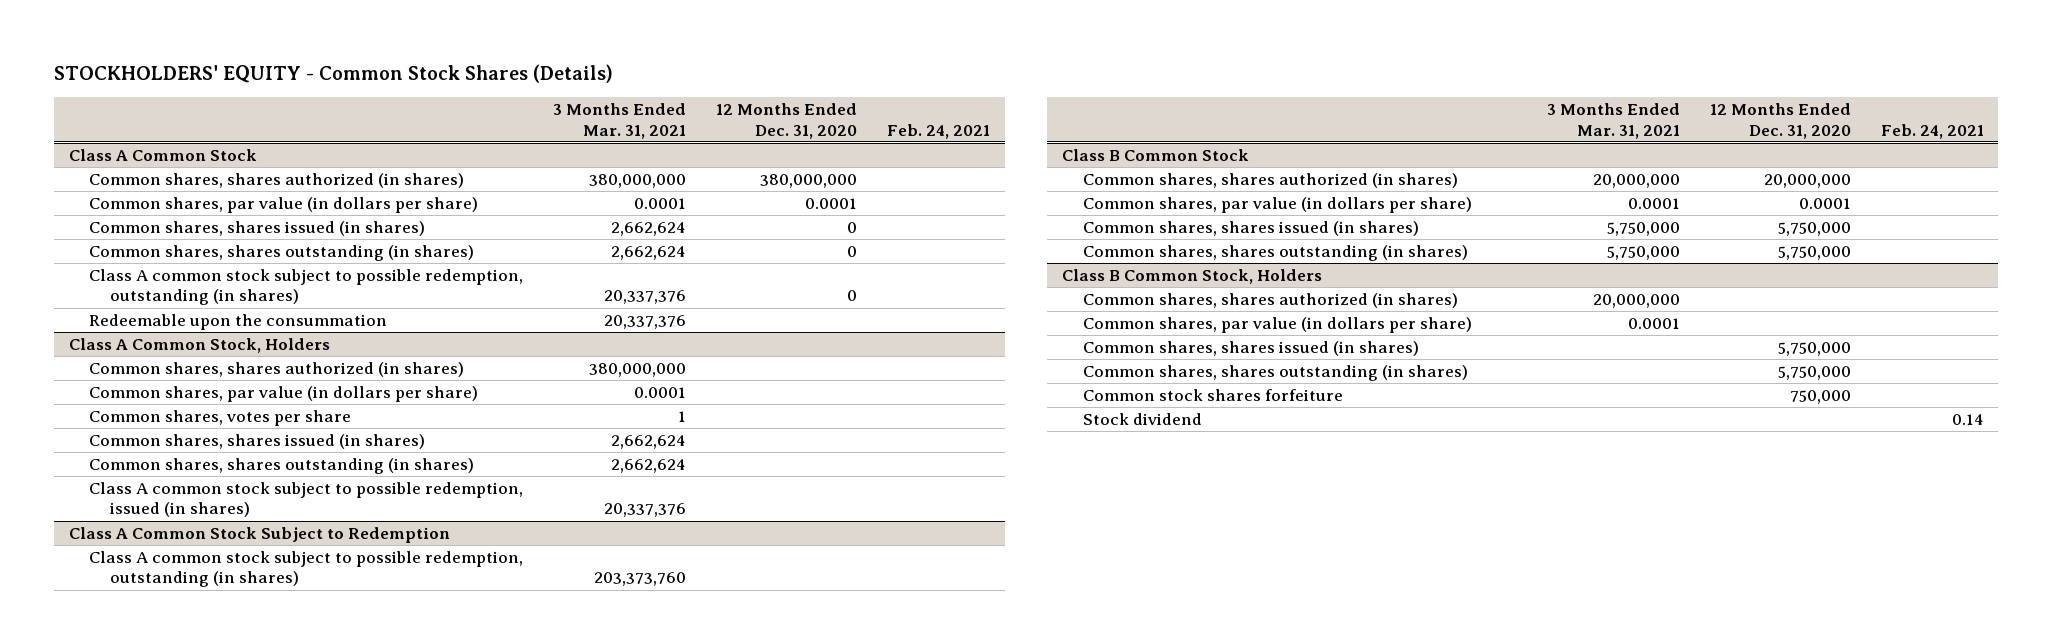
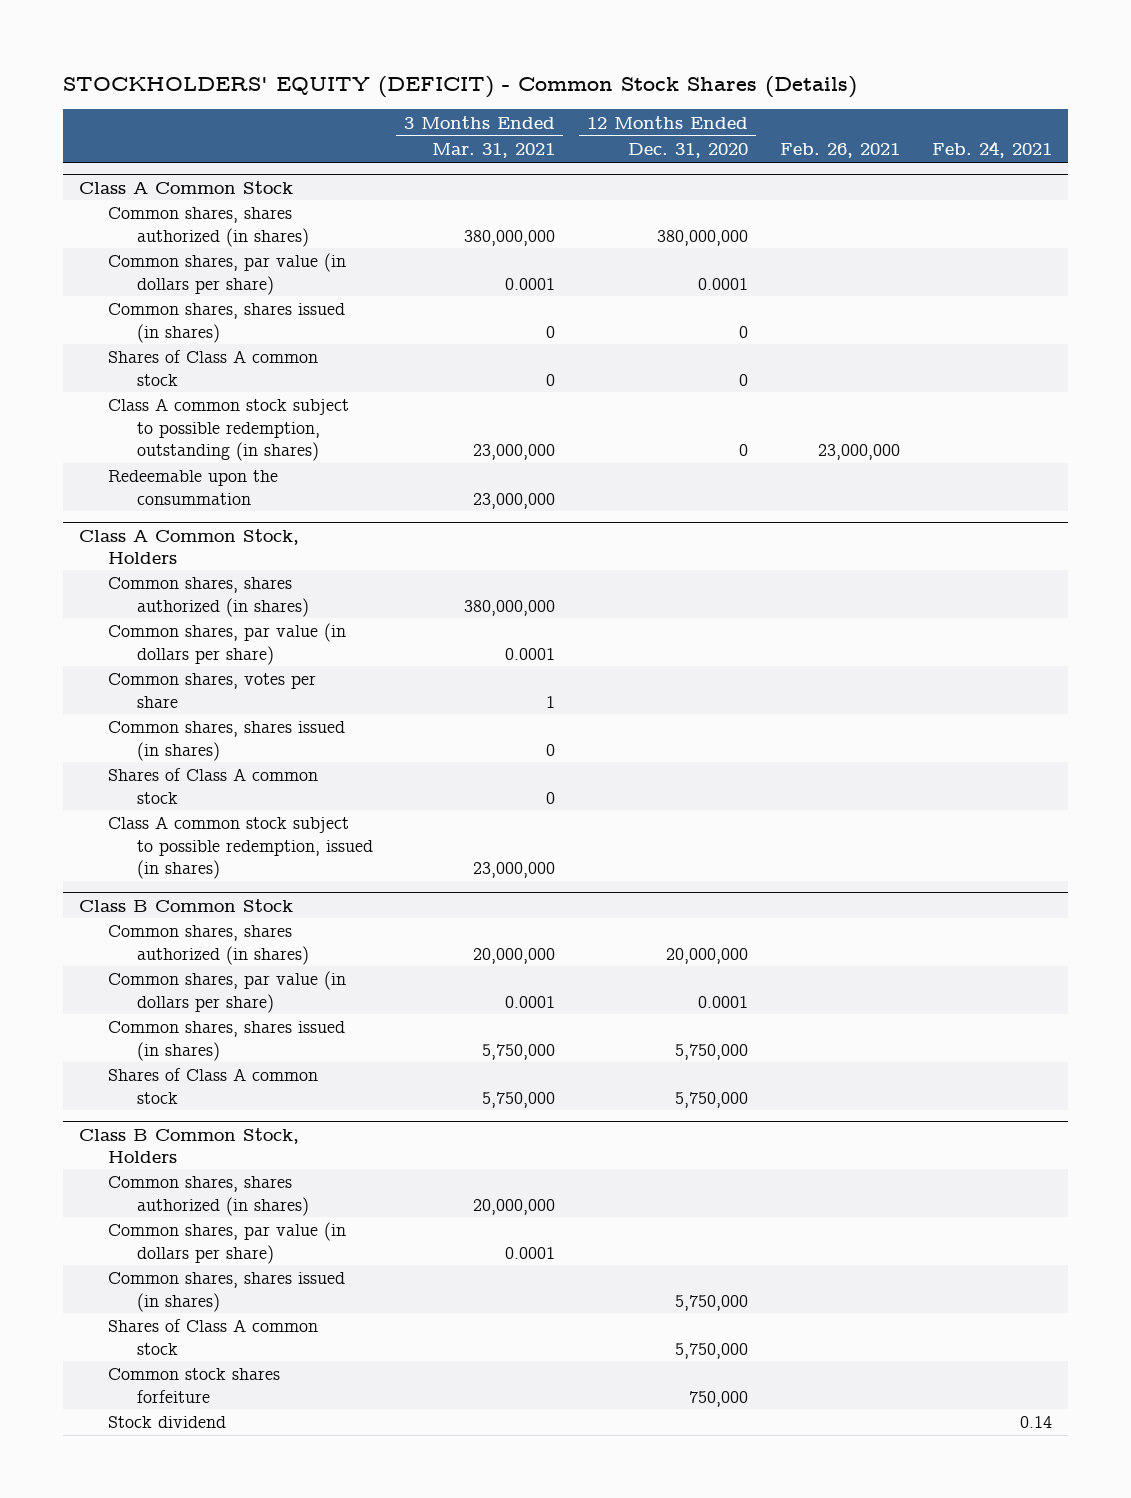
- STOCKHOLDERS' EQUITY - Common Stock Shares (Details)
+ STOCKHOLDERS' EQUITY (DEFICIT) - Common Stock Shares (Details)
- | 3 Months Ended Mar. 31, 2021 | 12 Months Ended Dec. 31, 2020 | Feb. 24, 2021
+ | 3 Months Ended Mar. 31, 2021 | 12 Months Ended Dec. 31, 2020 | Feb. 26, 2021 | Feb. 24, 2021
@ Class A Common Stock
- Common shares, shares issued (in shares) | 2,662,624 | 0 |
- Common shares, shares outstanding (in shares) | 2,662,624 | 0 |
- Class A common stock subject to possible redemption, outstanding (in shares) | 20,337,376 | 0 |
- Redeemable upon the consummation | 20,337,376 | |
+ Common shares, shares issued (in shares) | 0 | 0 | |
+ Shares of Class A common stock | 0 | 0 | |
+ Class A common stock subject to possible redemption, outstanding (in shares) | 23,000,000 | 0 | 23,000,000 |
+ Redeemable upon the consummation | 23,000,000 | | |
@ Class A Common Stock, Holders
- Common shares, shares issued (in shares) | 2,662,624 | |
- Common shares, shares outstanding (in shares) | 2,662,624 | |
- Class A common stock subject to possible redemption, issued (in shares) | 20,337,376 | |
- Class A Common Stock Subject to Redemption
- Class A common stock subject to possible redemption, outstanding (in shares) | 203,373,760 | |
@ Class A Common Stock, Holders
+ Common shares, shares issued (in shares) | 0 | | |
+ Shares of Class A common stock | 0 | | |
+ Class A common stock subject to possible redemption, issued (in shares) | 23,000,000 | | |
@ Class B Common Stock
- Common shares, shares outstanding (in shares) | 5,750,000 | 5,750,000 |
+ Shares of Class A common stock | 5,750,000 | 5,750,000 | |
@ Class B Common Stock, Holders
- Common shares, shares outstanding (in shares) | | 5,750,000 |
+ Shares of Class A common stock | | 5,750,000 | |

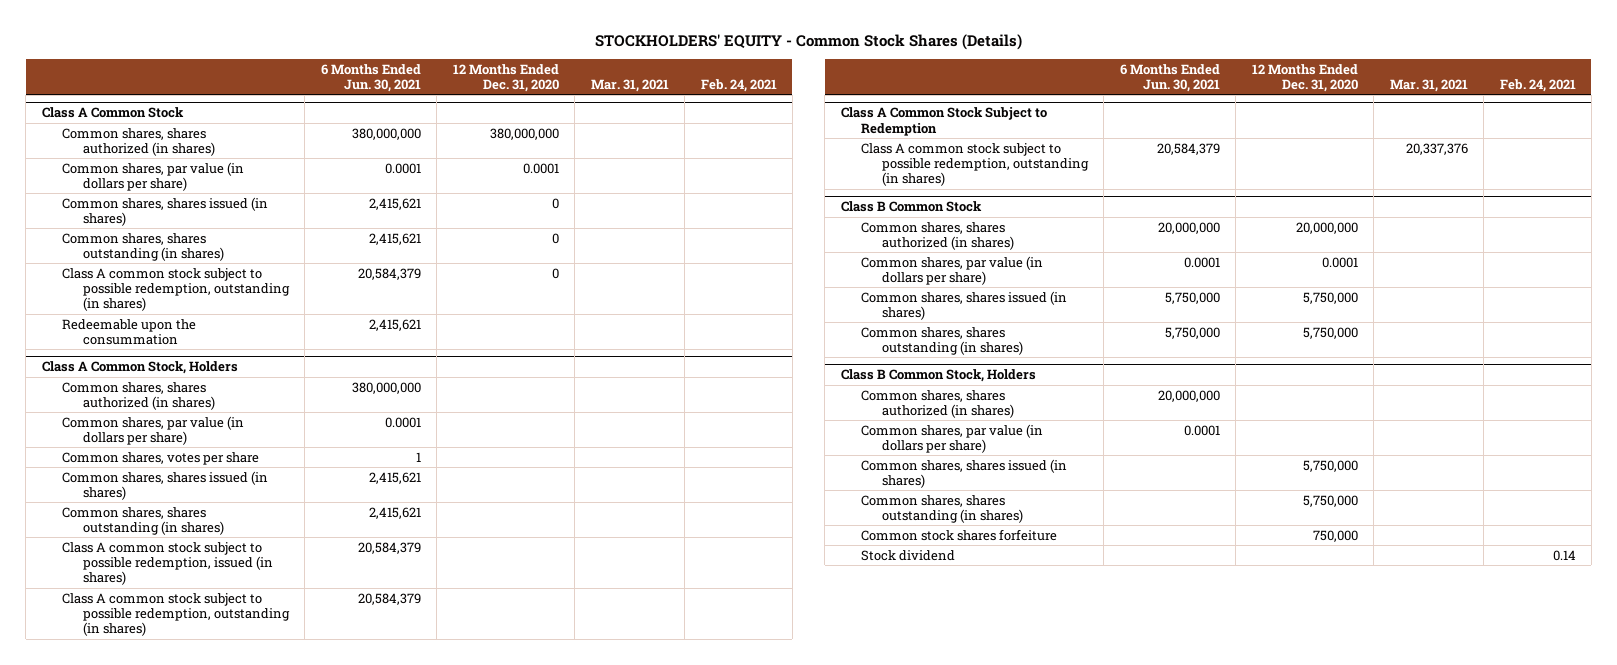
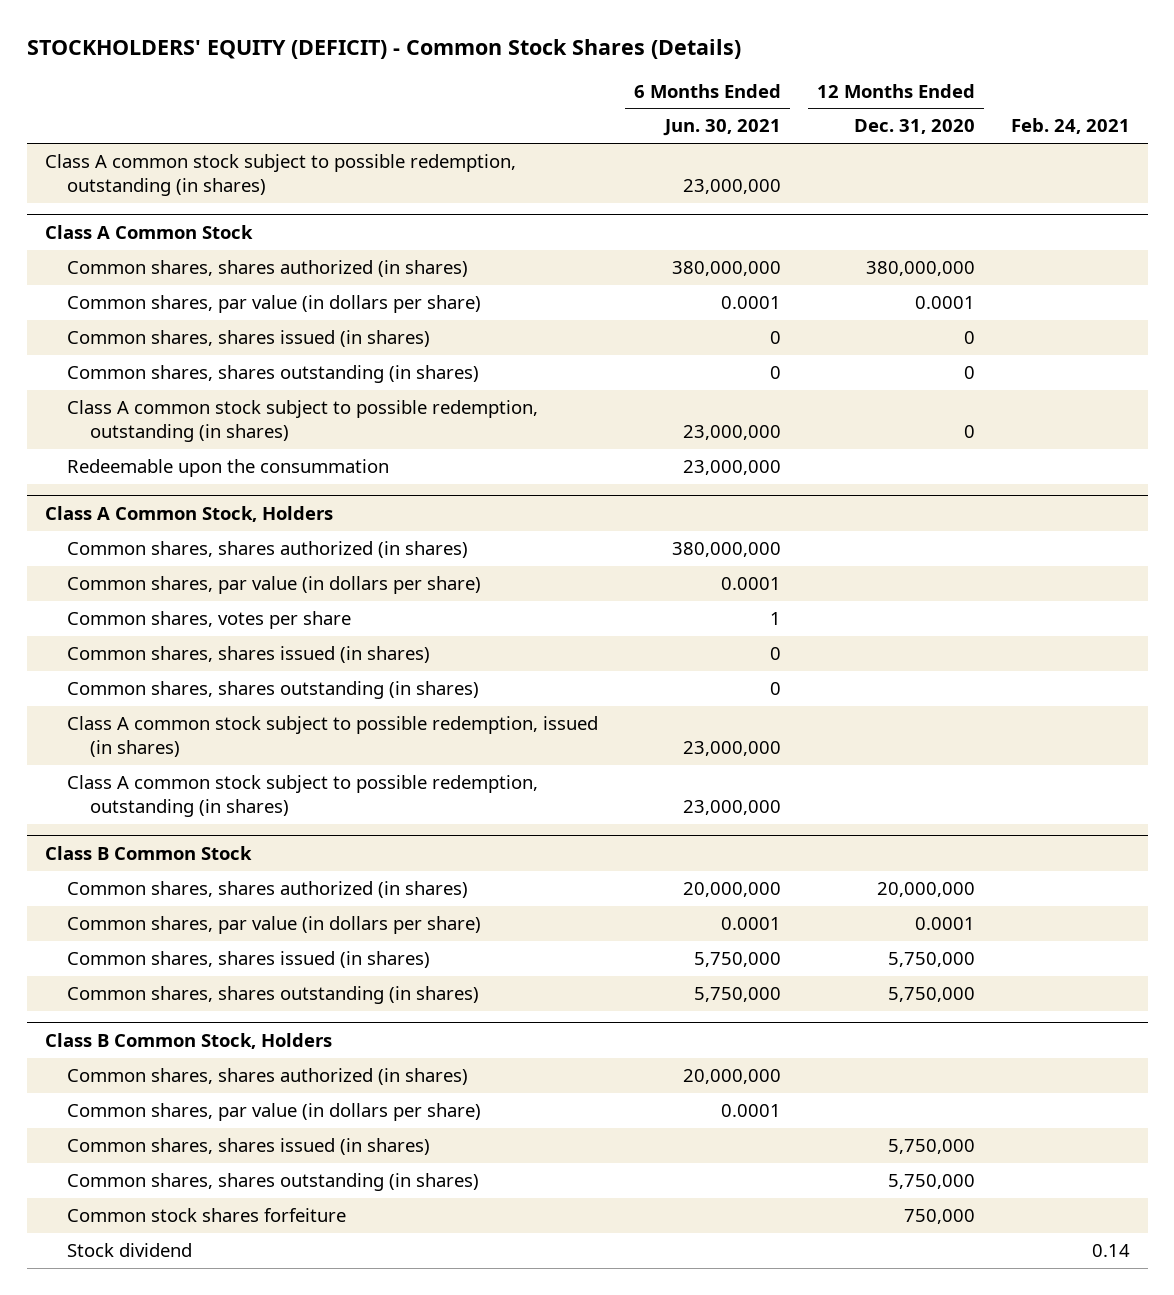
- STOCKHOLDERS' EQUITY - Common Stock Shares (Details)
+ STOCKHOLDERS' EQUITY (DEFICIT) - Common Stock Shares (Details)
- | 6 Months Ended Jun. 30, 2021 | 12 Months Ended Dec. 31, 2020 | Mar. 31, 2021 | Feb. 24, 2021
+ | 6 Months Ended Jun. 30, 2021 | 12 Months Ended Dec. 31, 2020 | Feb. 24, 2021
+ Class A common stock subject to possible redemption, outstanding (in shares) | 23,000,000 | |
@ Class A Common Stock
- Common shares, shares issued (in shares) | 2,415,621 | 0 | |
- Common shares, shares outstanding (in shares) | 2,415,621 | 0 | |
- Class A common stock subject to possible redemption, outstanding (in shares) | 20,584,379 | 0 | |
- Redeemable upon the consummation | 2,415,621 | | |
+ Common shares, shares issued (in shares) | 0 | 0 |
+ Common shares, shares outstanding (in shares) | 0 | 0 |
+ Class A common stock subject to possible redemption, outstanding (in shares) | 23,000,000 | 0 |
+ Redeemable upon the consummation | 23,000,000 | |
@ Class A Common Stock, Holders
- Common shares, shares issued (in shares) | 2,415,621 | | |
- Common shares, shares outstanding (in shares) | 2,415,621 | | |
- Class A common stock subject to possible redemption, issued (in shares) | 20,584,379 | | |
- Class A common stock subject to possible redemption, outstanding (in shares) | 20,584,379 | | |
- Class A Common Stock Subject to Redemption
- Class A common stock subject to possible redemption, outstanding (in shares) | 20,584,379 | | 20,337,376 |
@ Class A Common Stock, Holders
+ Common shares, shares issued (in shares) | 0 | |
+ Common shares, shares outstanding (in shares) | 0 | |
+ Class A common stock subject to possible redemption, issued (in shares) | 23,000,000 | |
+ Class A common stock subject to possible redemption, outstanding (in shares) | 23,000,000 | |

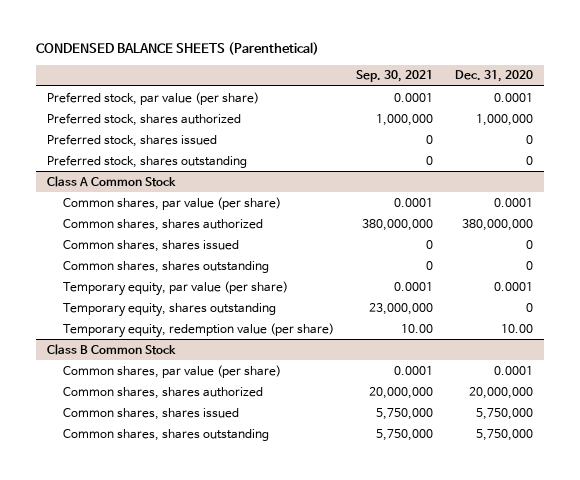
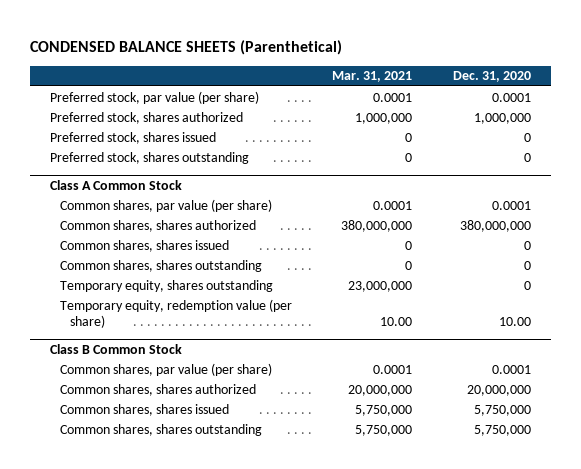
- | Sep. 30, 2021 | Dec. 31, 2020
+ | Mar. 31, 2021 | Dec. 31, 2020
@ Class A Common Stock
- Temporary equity, par value (per share) | 0.0001 | 0.0001

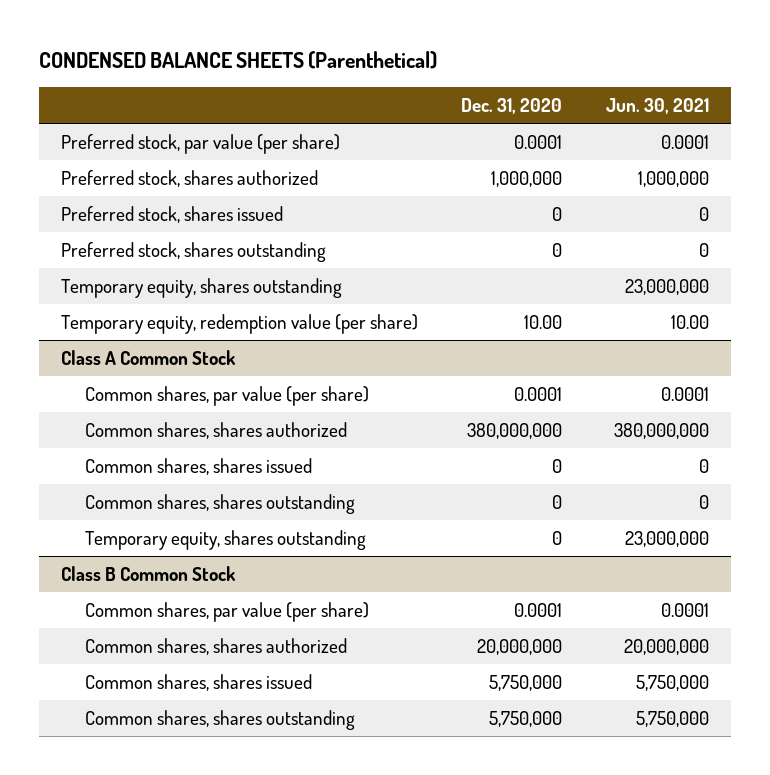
- | Mar. 31, 2021 | Dec. 31, 2020
+ | Dec. 31, 2020 | Jun. 30, 2021
+ Temporary equity, shares outstanding | | 23,000,000
+ Temporary equity, redemption value (per share) | 10.00 | 10.00
@ Class A Common Stock
- Temporary equity, redemption value (per share) | 10.00 | 10.00

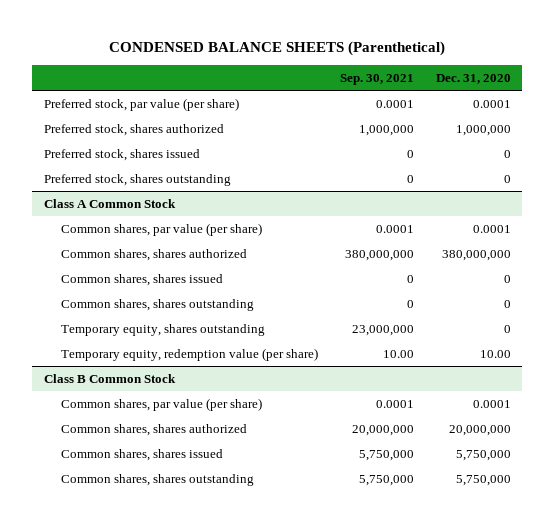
- | Dec. 31, 2020 | Jun. 30, 2021
+ | Sep. 30, 2021 | Dec. 31, 2020
- Temporary equity, shares outstanding | | 23,000,000
- Temporary equity, redemption value (per share) | 10.00 | 10.00
@ Class A Common Stock
+ Temporary equity, redemption value (per share) | 10.00 | 10.00

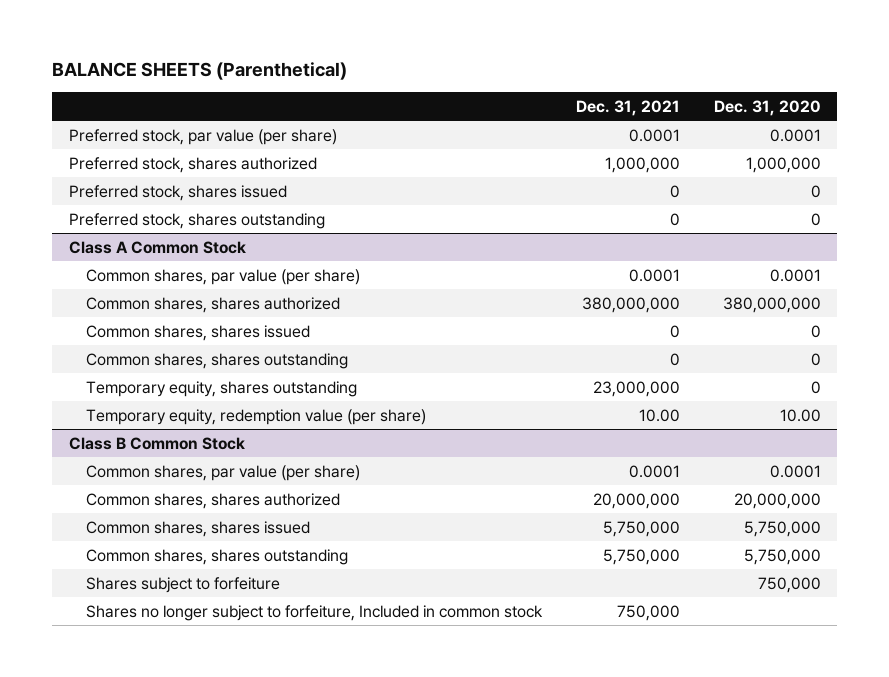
- CONDENSED BALANCE SHEETS (Parenthetical)
+ BALANCE SHEETS (Parenthetical)
- | Sep. 30, 2021 | Dec. 31, 2020
+ | Dec. 31, 2021 | Dec. 31, 2020
@ Class B Common Stock
+ Shares subject to forfeiture | | 750,000
+ Shares no longer subject to forfeiture, Included in common stock | 750,000 |

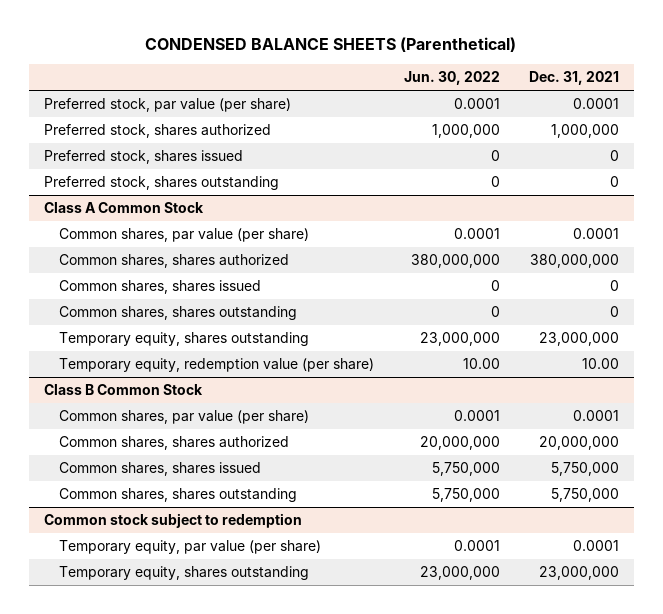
- BALANCE SHEETS (Parenthetical)
+ CONDENSED BALANCE SHEETS (Parenthetical)
- | Dec. 31, 2021 | Dec. 31, 2020
+ | Jun. 30, 2022 | Dec. 31, 2021
@ Class B Common Stock
- Shares subject to forfeiture | | 750,000
- Shares no longer subject to forfeiture, Included in common stock | 750,000 |
+ Common stock subject to redemption
+ Temporary equity, par value (per share) | 0.0001 | 0.0001
+ Temporary equity, shares outstanding | 23,000,000 | 23,000,000

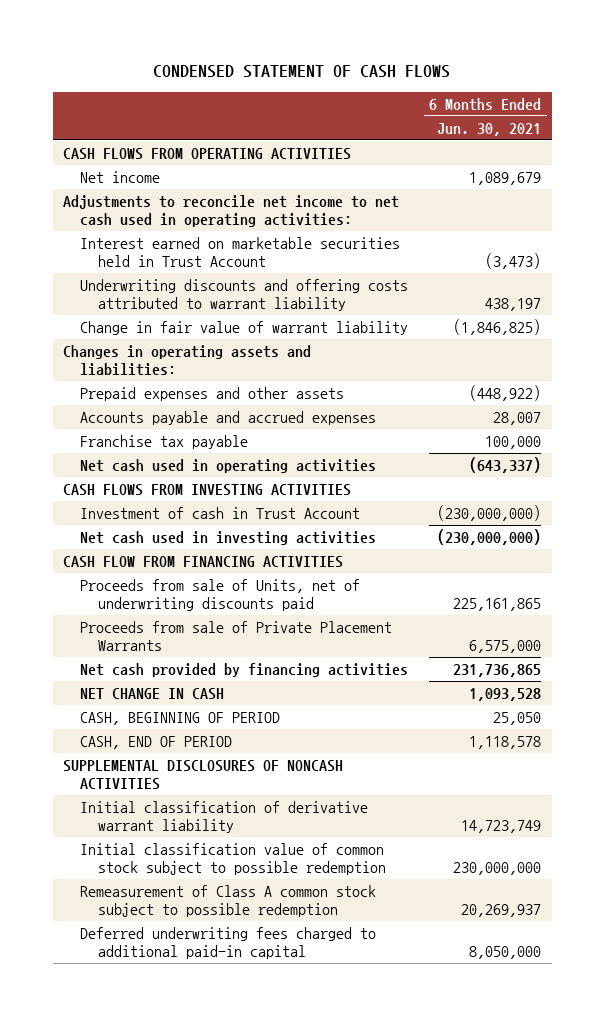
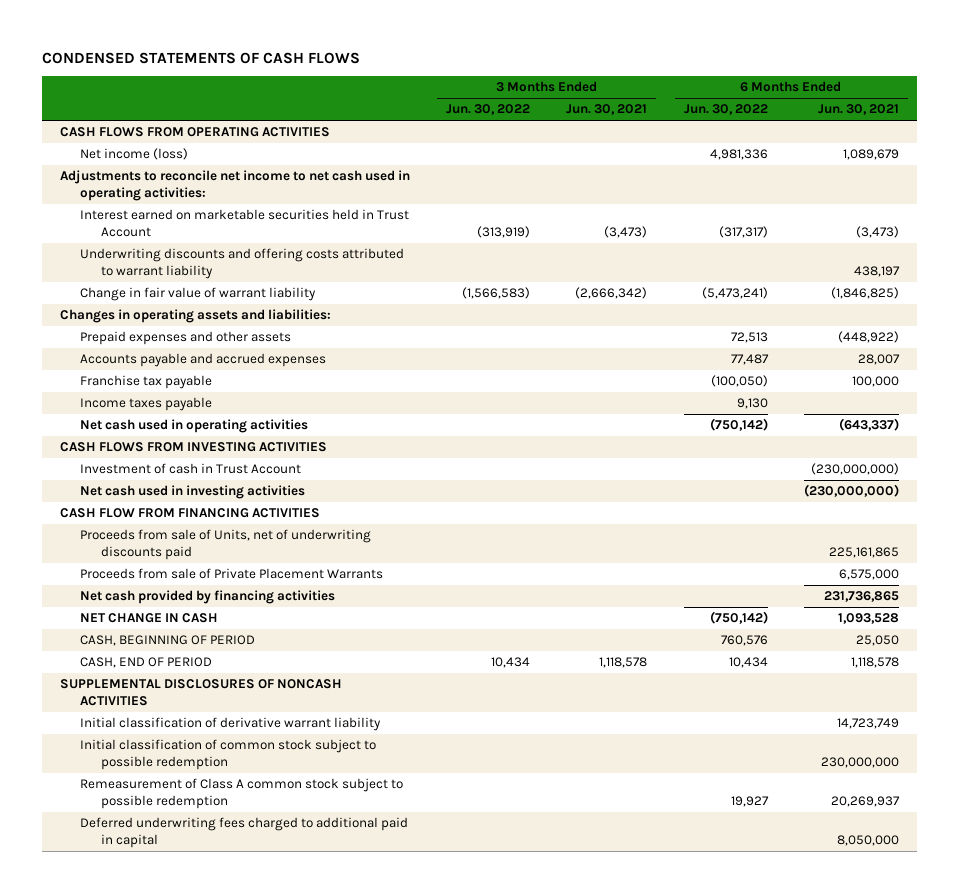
- CONDENSED STATEMENT OF CASH FLOWS
+ CONDENSED STATEMENTS OF CASH FLOWS
- | 6 Months Ended Jun. 30, 2021
+ | 3 Months Ended Jun. 30, 2022 | 3 Months Ended Jun. 30, 2021 | 6 Months Ended Jun. 30, 2022 | 6 Months Ended Jun. 30, 2021
- Net income | 1,089,679
+ Net income (loss) | | | 4,981,336 | 1,089,679
+ Income taxes payable | | | 9,130 |
- Initial classification value of common stock subject to possible redemption | 230,000,000
+ Initial classification of common stock subject to possible redemption | | | | 230,000,000
- Deferred underwriting fees charged to additional paid-in capital | 8,050,000
+ Deferred underwriting fees charged to additional paid in capital | | | | 8,050,000

